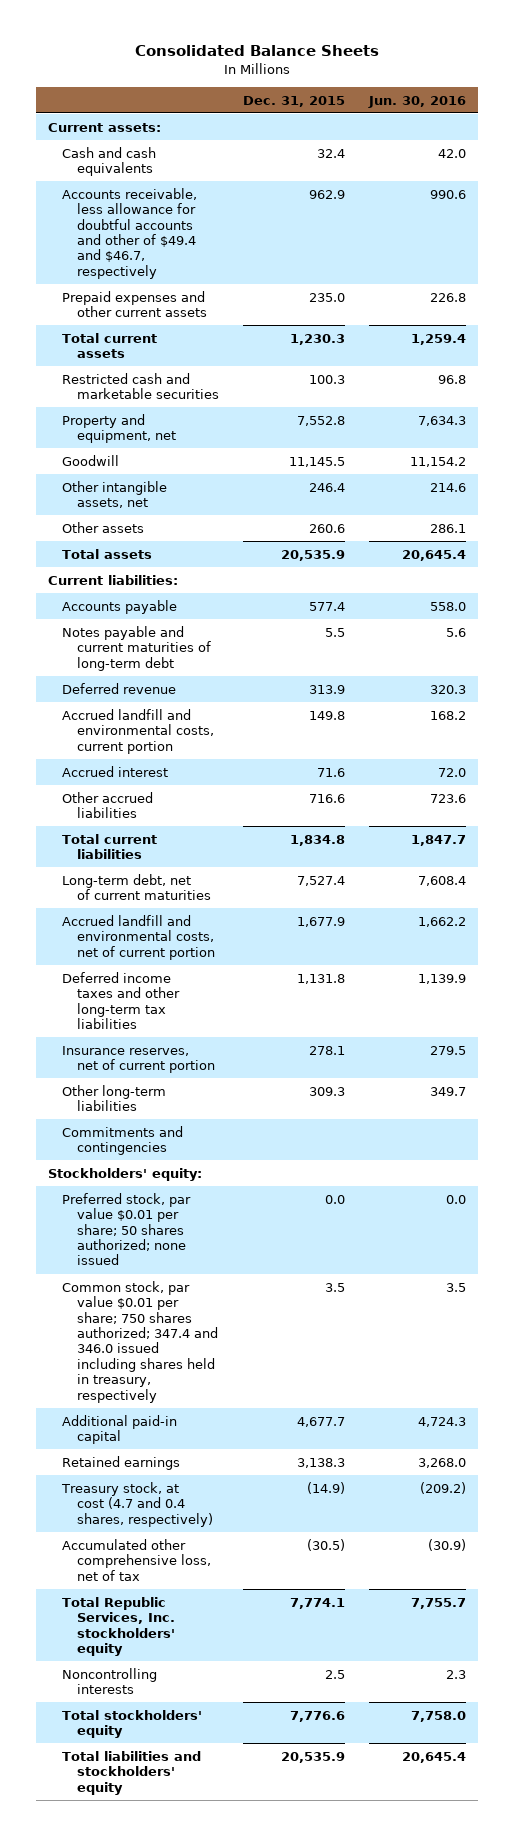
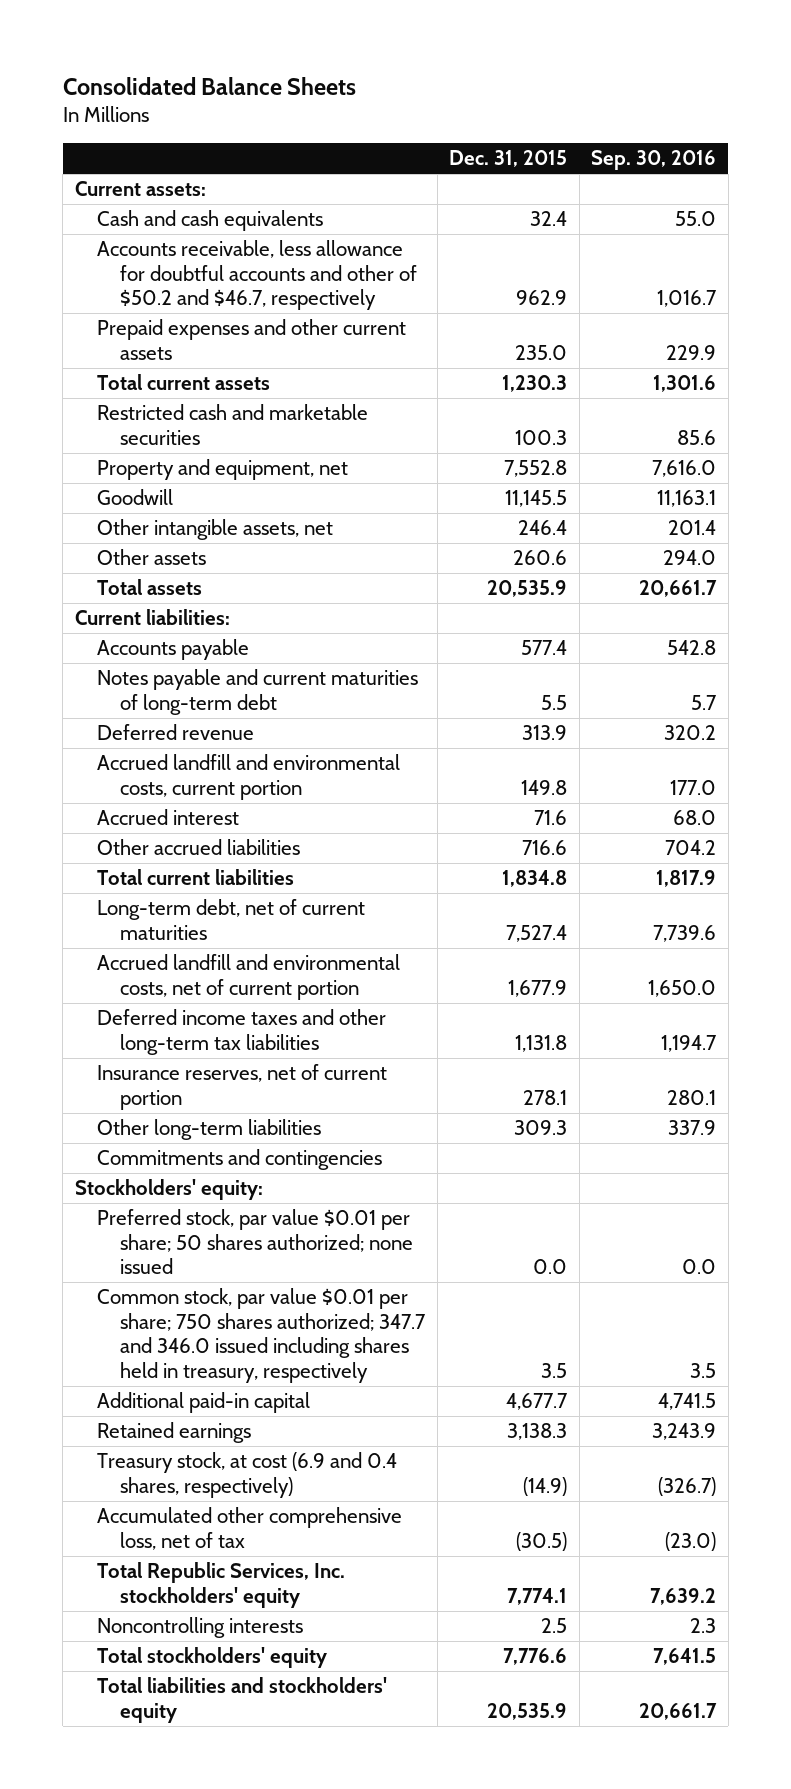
- | Dec. 31, 2015 | Jun. 30, 2016
+ | Dec. 31, 2015 | Sep. 30, 2016
- Accounts receivable, less allowance for doubtful accounts and other of $49.4 and $46.7, respectively | 962.9 | 990.6
+ Accounts receivable, less allowance for doubtful accounts and other of $50.2 and $46.7, respectively | 962.9 | 1,016.7
- Common stock, par value $0.01 per share; 750 shares authorized; 347.4 and 346.0 issued including shares held in treasury, respectively | 3.5 | 3.5
+ Common stock, par value $0.01 per share; 750 shares authorized; 347.7 and 346.0 issued including shares held in treasury, respectively | 3.5 | 3.5
- Treasury stock, at cost (4.7 and 0.4 shares, respectively) | (14.9) | (209.2)
+ Treasury stock, at cost (6.9 and 0.4 shares, respectively) | (14.9) | (326.7)

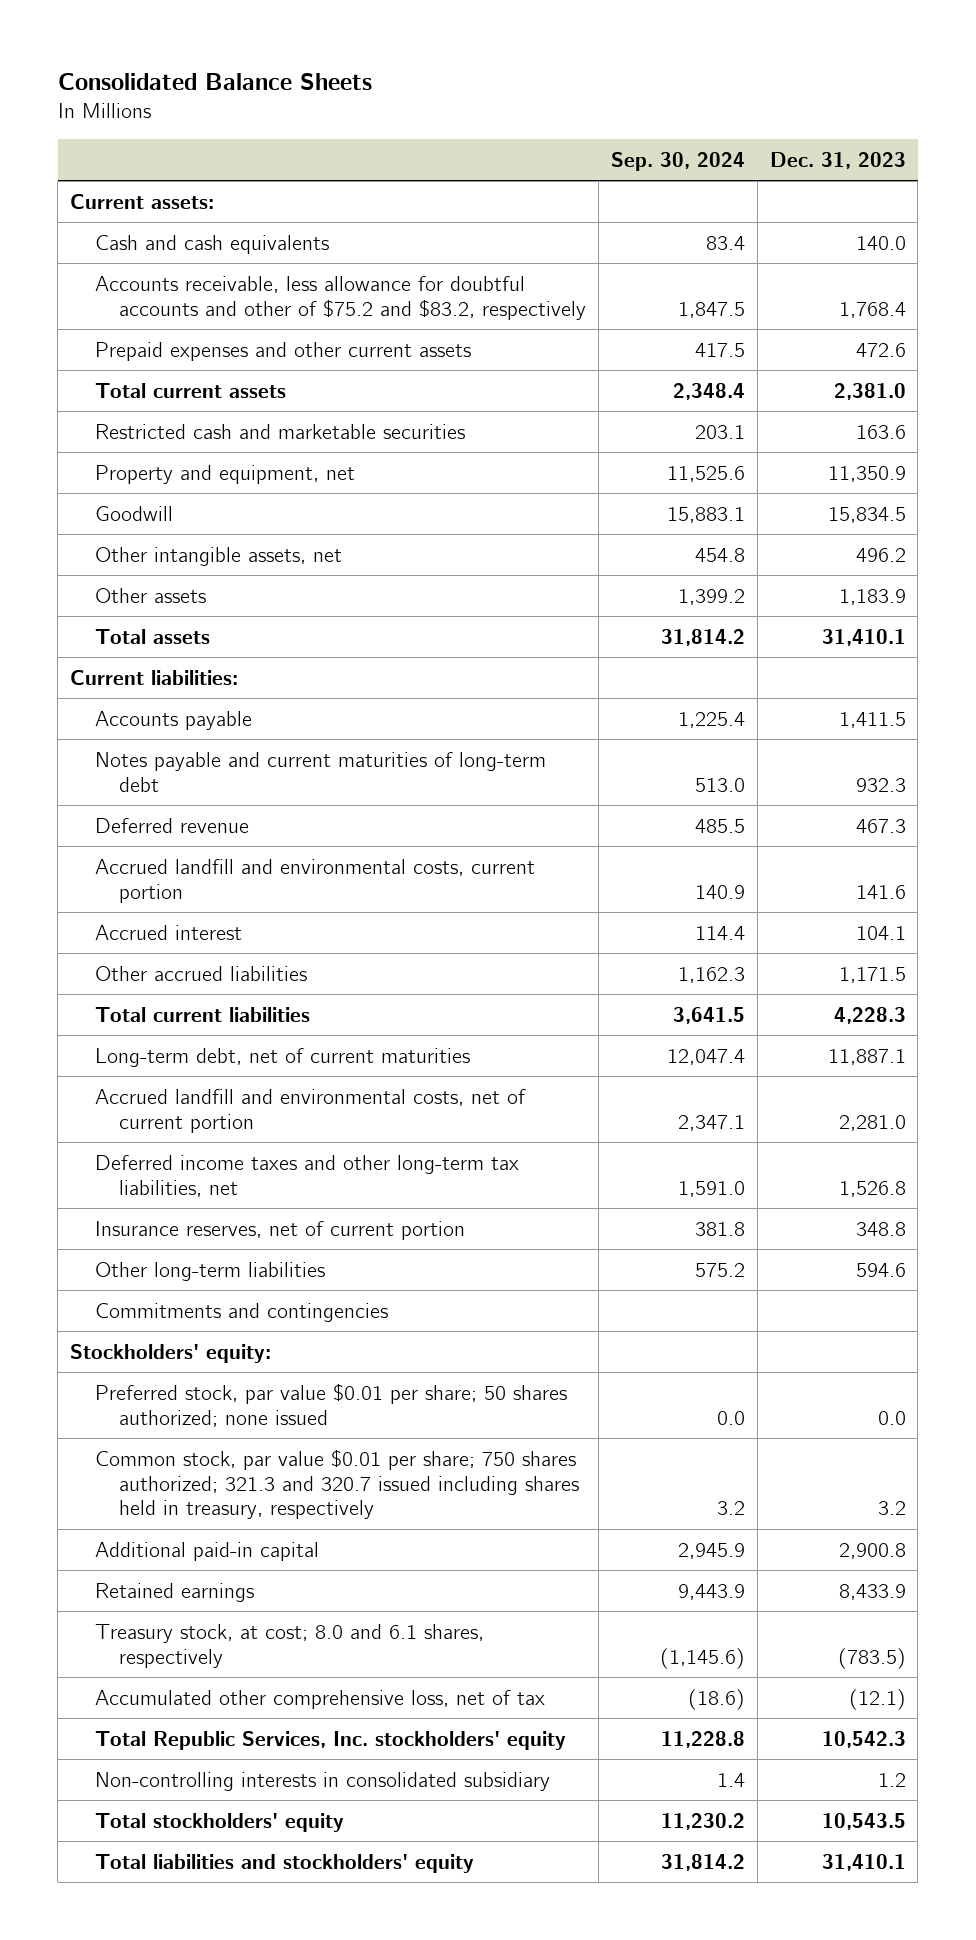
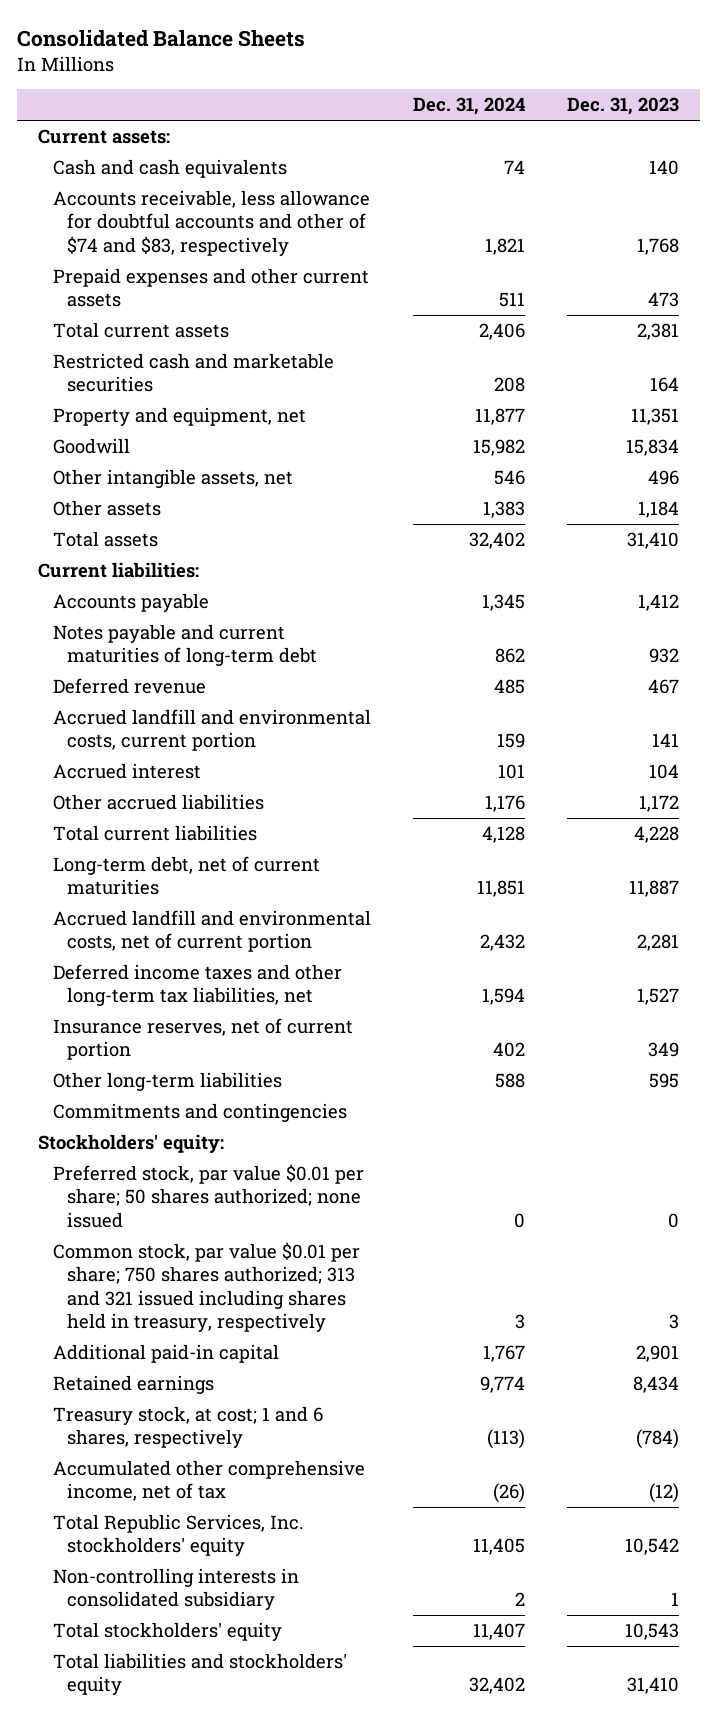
- | Sep. 30, 2024 | Dec. 31, 2023
+ | Dec. 31, 2024 | Dec. 31, 2023
- Cash and cash equivalents | 83.4 | 140.0
- Accounts receivable, less allowance for doubtful accounts and other of $75.2 and $83.2, respectively | 1,847.5 | 1,768.4
- Prepaid expenses and other current assets | 417.5 | 472.6
- Total current assets | 2,348.4 | 2,381.0
- Restricted cash and marketable securities | 203.1 | 163.6
- Property and equipment, net | 11,525.6 | 11,350.9
- Goodwill | 15,883.1 | 15,834.5
- Other intangible assets, net | 454.8 | 496.2
- Other assets | 1,399.2 | 1,183.9
- Total assets | 31,814.2 | 31,410.1
+ Cash and cash equivalents | 74 | 140
+ Accounts receivable, less allowance for doubtful accounts and other of $74 and $83, respectively | 1,821 | 1,768
+ Prepaid expenses and other current assets | 511 | 473
+ Total current assets | 2,406 | 2,381
+ Restricted cash and marketable securities | 208 | 164
+ Property and equipment, net | 11,877 | 11,351
+ Goodwill | 15,982 | 15,834
+ Other intangible assets, net | 546 | 496
+ Other assets | 1,383 | 1,184
+ Total assets | 32,402 | 31,410
- Accounts payable | 1,225.4 | 1,411.5
- Notes payable and current maturities of long-term debt | 513.0 | 932.3
- Deferred revenue | 485.5 | 467.3
- Accrued landfill and environmental costs, current portion | 140.9 | 141.6
- Accrued interest | 114.4 | 104.1
- Other accrued liabilities | 1,162.3 | 1,171.5
- Total current liabilities | 3,641.5 | 4,228.3
- Long-term debt, net of current maturities | 12,047.4 | 11,887.1
- Accrued landfill and environmental costs, net of current portion | 2,347.1 | 2,281.0
- Deferred income taxes and other long-term tax liabilities, net | 1,591.0 | 1,526.8
- Insurance reserves, net of current portion | 381.8 | 348.8
- Other long-term liabilities | 575.2 | 594.6
+ Accounts payable | 1,345 | 1,412
+ Notes payable and current maturities of long-term debt | 862 | 932
+ Deferred revenue | 485 | 467
+ Accrued landfill and environmental costs, current portion | 159 | 141
+ Accrued interest | 101 | 104
+ Other accrued liabilities | 1,176 | 1,172
+ Total current liabilities | 4,128 | 4,228
+ Long-term debt, net of current maturities | 11,851 | 11,887
+ Accrued landfill and environmental costs, net of current portion | 2,432 | 2,281
+ Deferred income taxes and other long-term tax liabilities, net | 1,594 | 1,527
+ Insurance reserves, net of current portion | 402 | 349
+ Other long-term liabilities | 588 | 595
- Preferred stock, par value $0.01 per share; 50 shares authorized; none issued | 0.0 | 0.0
- Common stock, par value $0.01 per share; 750 shares authorized; 321.3 and 320.7 issued including shares held in treasury, respectively | 3.2 | 3.2
- Additional paid-in capital | 2,945.9 | 2,900.8
- Retained earnings | 9,443.9 | 8,433.9
- Treasury stock, at cost; 8.0 and 6.1 shares, respectively | (1,145.6) | (783.5)
- Accumulated other comprehensive loss, net of tax | (18.6) | (12.1)
- Total Republic Services, Inc. stockholders' equity | 11,228.8 | 10,542.3
- Non-controlling interests in consolidated subsidiary | 1.4 | 1.2
- Total stockholders' equity | 11,230.2 | 10,543.5
- Total liabilities and stockholders' equity | 31,814.2 | 31,410.1
+ Preferred stock, par value $0.01 per share; 50 shares authorized; none issued | 0 | 0
+ Common stock, par value $0.01 per share; 750 shares authorized; 313 and 321 issued including shares held in treasury, respectively | 3 | 3
+ Additional paid-in capital | 1,767 | 2,901
+ Retained earnings | 9,774 | 8,434
+ Treasury stock, at cost; 1 and 6 shares, respectively | (113) | (784)
+ Accumulated other comprehensive income, net of tax | (26) | (12)
+ Total Republic Services, Inc. stockholders' equity | 11,405 | 10,542
+ Non-controlling interests in consolidated subsidiary | 2 | 1
+ Total stockholders' equity | 11,407 | 10,543
+ Total liabilities and stockholders' equity | 32,402 | 31,410

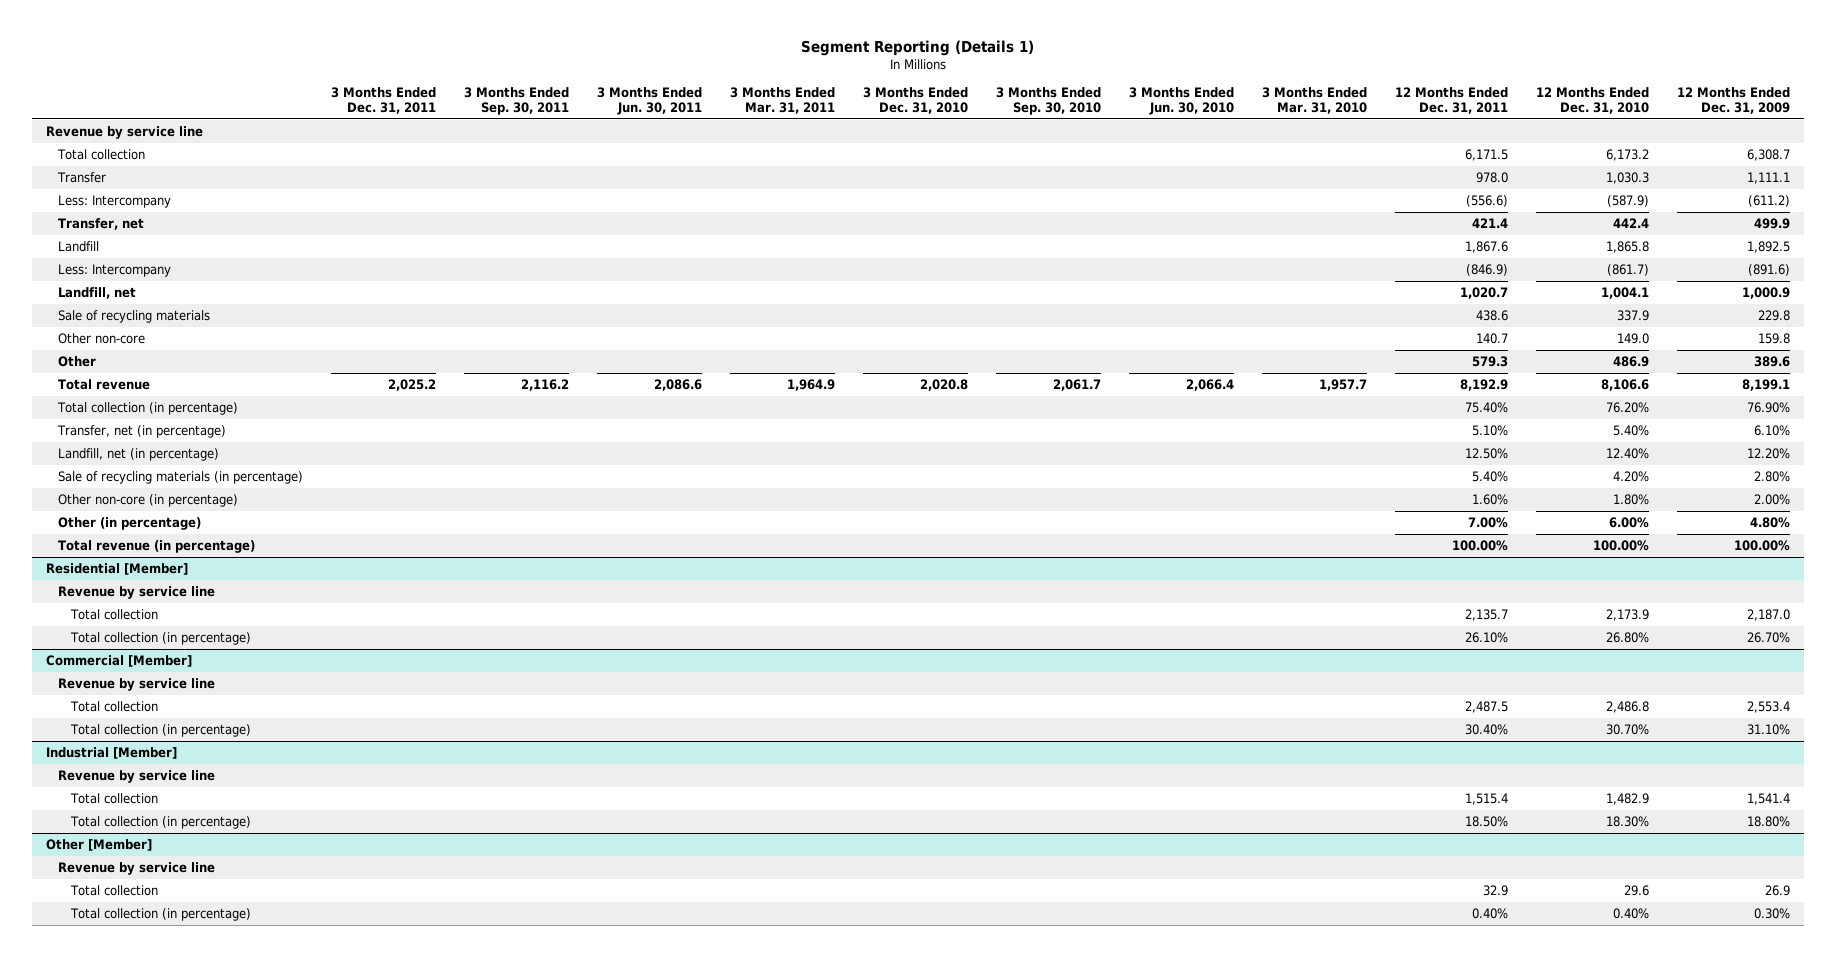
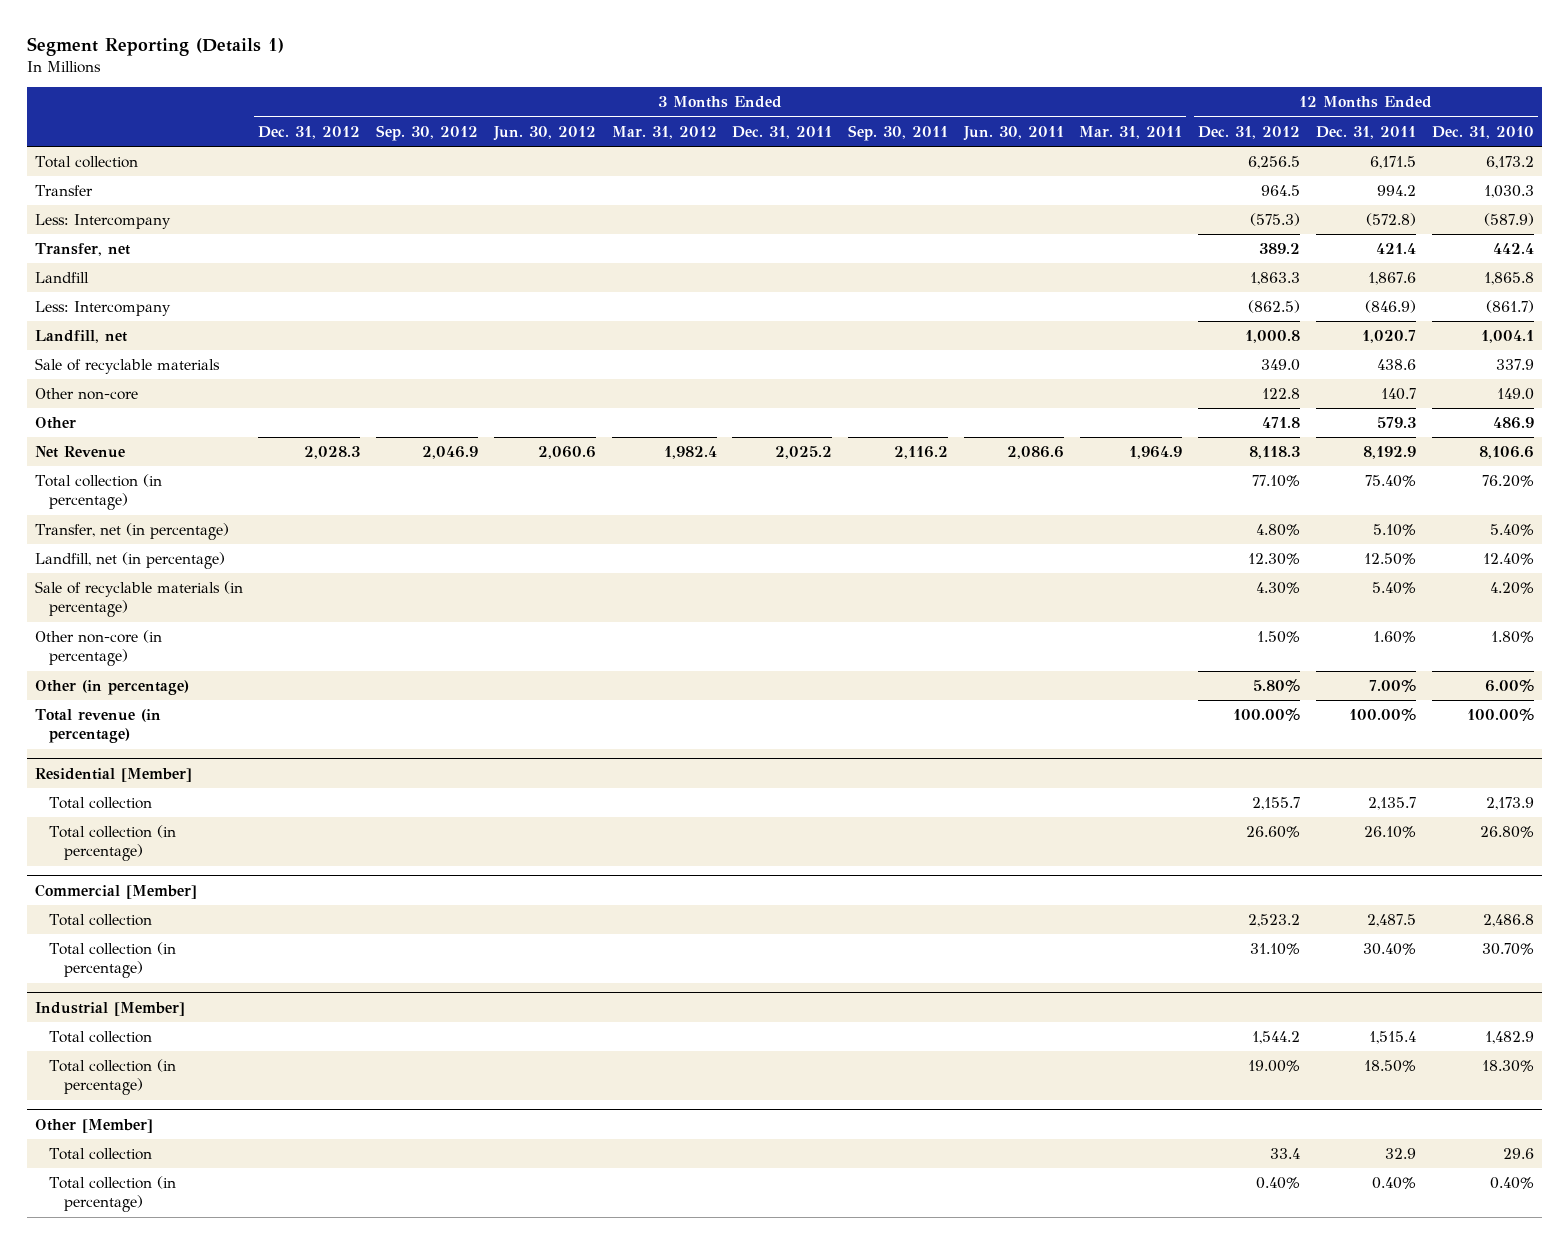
- | 3 Months Ended Dec. 31, 2011 | 3 Months Ended Sep. 30, 2011 | 3 Months Ended Jun. 30, 2011 | 3 Months Ended Mar. 31, 2011 | 3 Months Ended Dec. 31, 2010 | 3 Months Ended Sep. 30, 2010 | 3 Months Ended Jun. 30, 2010 | 3 Months Ended Mar. 31, 2010 | 12 Months Ended Dec. 31, 2011 | 12 Months Ended Dec. 31, 2010 | 12 Months Ended Dec. 31, 2009
+ | 3 Months Ended Dec. 31, 2012 | 3 Months Ended Sep. 30, 2012 | 3 Months Ended Jun. 30, 2012 | 3 Months Ended Mar. 31, 2012 | 3 Months Ended Dec. 31, 2011 | 3 Months Ended Sep. 30, 2011 | 3 Months Ended Jun. 30, 2011 | 3 Months Ended Mar. 31, 2011 | 12 Months Ended Dec. 31, 2012 | 12 Months Ended Dec. 31, 2011 | 12 Months Ended Dec. 31, 2010
- Revenue by service line
- Transfer | | | | | | | | | 978.0 | 1,030.3 | 1,111.1
- Less: Intercompany | | | | | | | | | (556.6) | (587.9) | (611.2)
+ Transfer | | | | | | | | | 964.5 | 994.2 | 1,030.3
+ Less: Intercompany | | | | | | | | | (575.3) | (572.8) | (587.9)
- Sale of recycling materials | | | | | | | | | 438.6 | 337.9 | 229.8
+ Sale of recyclable materials | | | | | | | | | 349.0 | 438.6 | 337.9
- Total revenue | 2,025.2 | 2,116.2 | 2,086.6 | 1,964.9 | 2,020.8 | 2,061.7 | 2,066.4 | 1,957.7 | 8,192.9 | 8,106.6 | 8,199.1
+ Net Revenue | 2,028.3 | 2,046.9 | 2,060.6 | 1,982.4 | 2,025.2 | 2,116.2 | 2,086.6 | 1,964.9 | 8,118.3 | 8,192.9 | 8,106.6
- Sale of recycling materials (in percentage) | | | | | | | | | 5.40% | 4.20% | 2.80%
+ Sale of recyclable materials (in percentage) | | | | | | | | | 4.30% | 5.40% | 4.20%
@ Residential [Member]
- Revenue by service line
@ Commercial [Member]
- Revenue by service line
@ Industrial [Member]
- Revenue by service line
@ Other [Member]
- Revenue by service line

